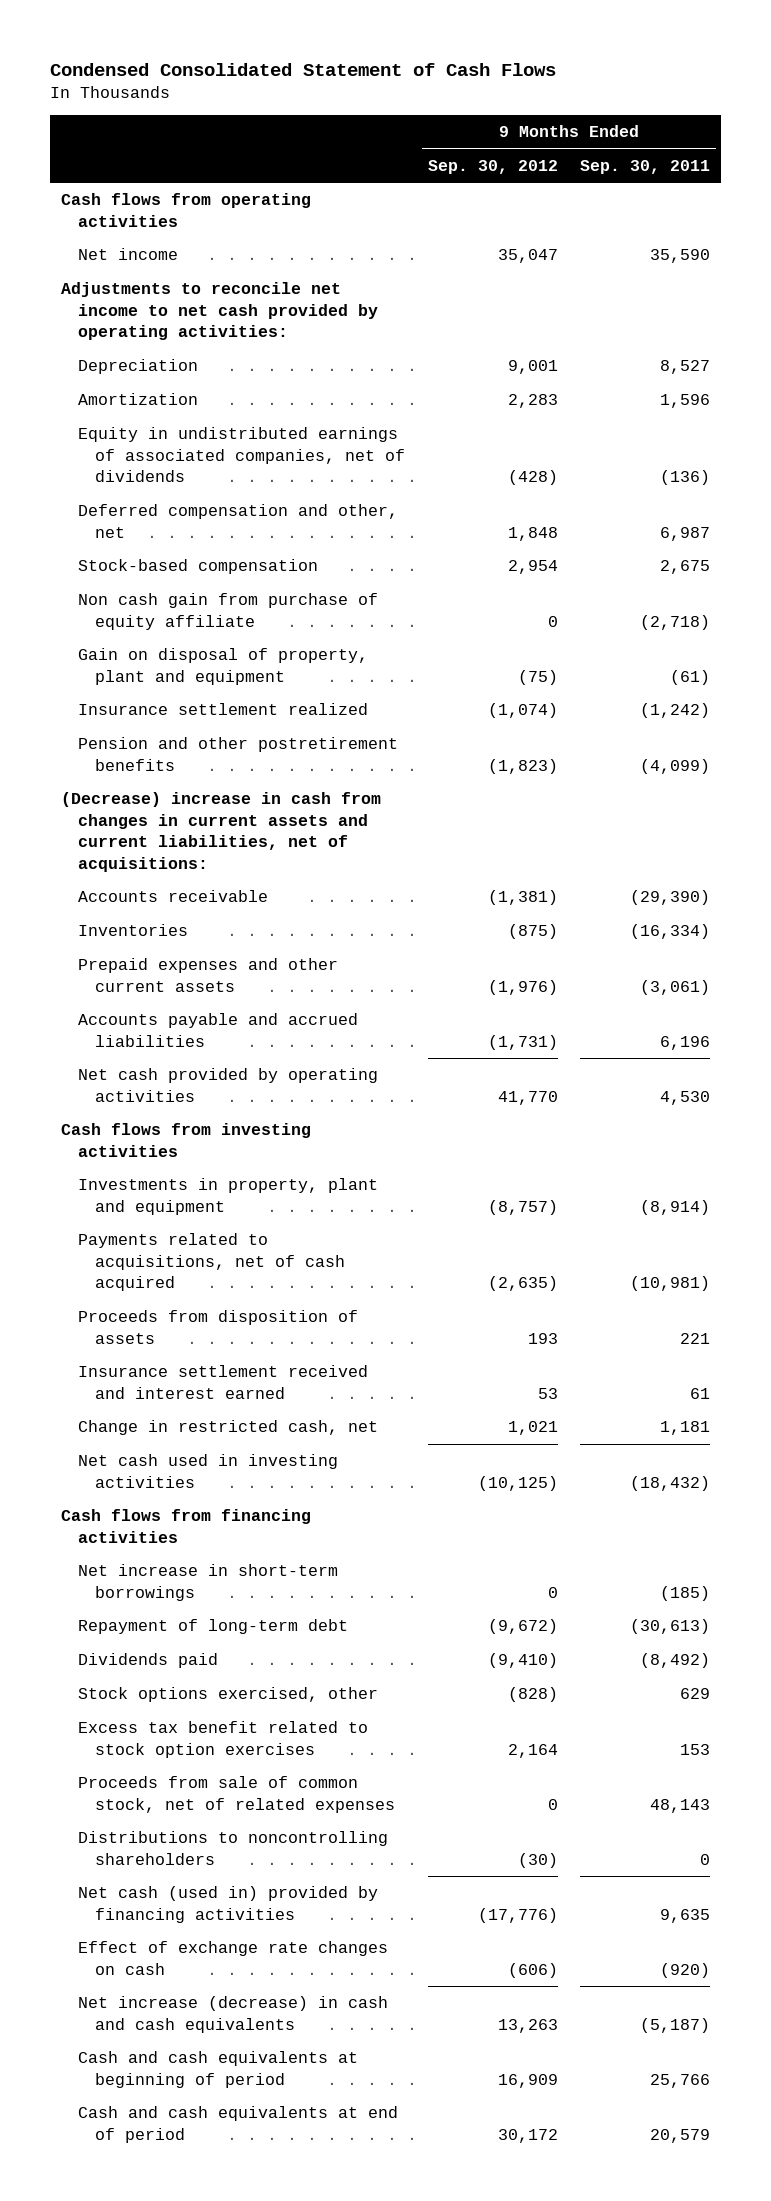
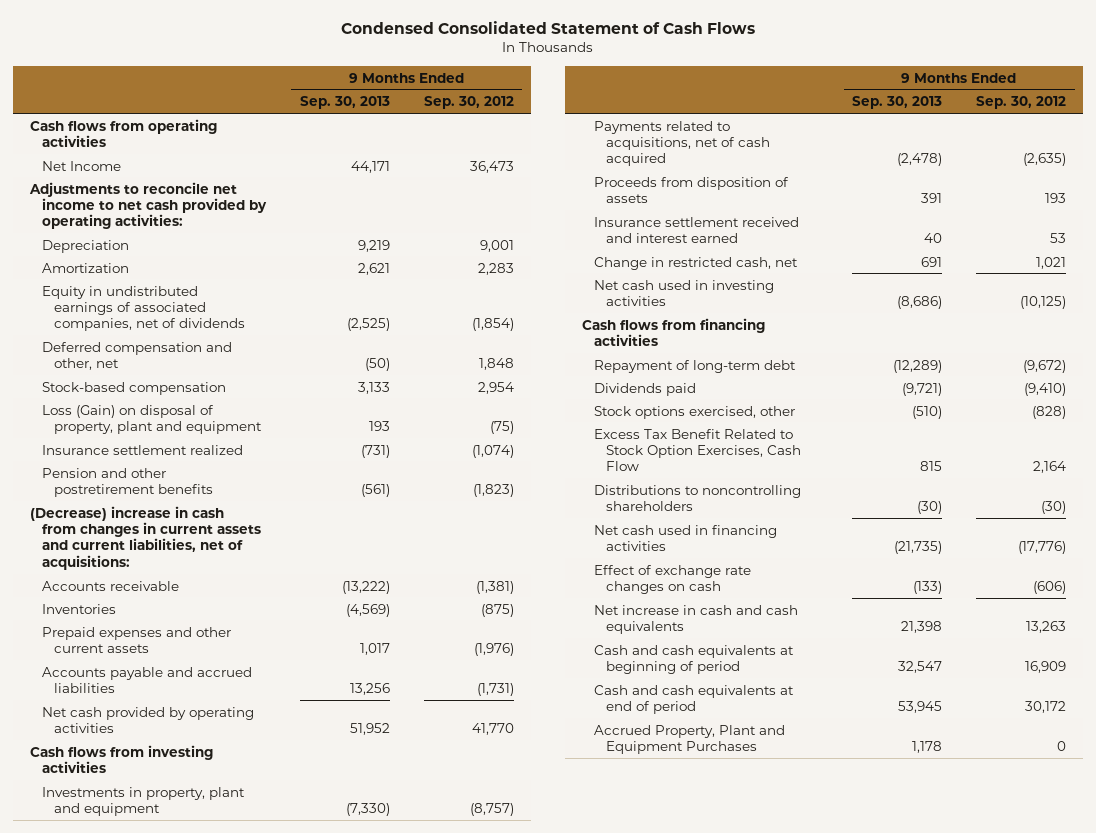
- | 9 Months Ended Sep. 30, 2012 | 9 Months Ended Sep. 30, 2011
+ | 9 Months Ended Sep. 30, 2013 | 9 Months Ended Sep. 30, 2012
- Net income | 35,047 | 35,590
+ Net Income | 44,171 | 36,473
- Equity in undistributed earnings of associated companies, net of dividends | (428) | (136)
+ Equity in undistributed earnings of associated companies, net of dividends | (2,525) | (1,854)
- Non cash gain from purchase of equity affiliate | 0 | (2,718)
- Gain on disposal of property, plant and equipment | (75) | (61)
+ Loss (Gain) on disposal of property, plant and equipment | 193 | (75)
- Net increase in short-term borrowings | 0 | (185)
- Excess tax benefit related to stock option exercises | 2,164 | 153
- Proceeds from sale of common stock, net of related expenses | 0 | 48,143
+ Excess Tax Benefit Related to Stock Option Exercises, Cash Flow | 815 | 2,164
- Net cash (used in) provided by financing activities | (17,776) | 9,635
+ Net cash used in financing activities | (21,735) | (17,776)
- Net increase (decrease) in cash and cash equivalents | 13,263 | (5,187)
+ Net increase in cash and cash equivalents | 21,398 | 13,263
+ Accrued Property, Plant and Equipment Purchases | 1,178 | 0

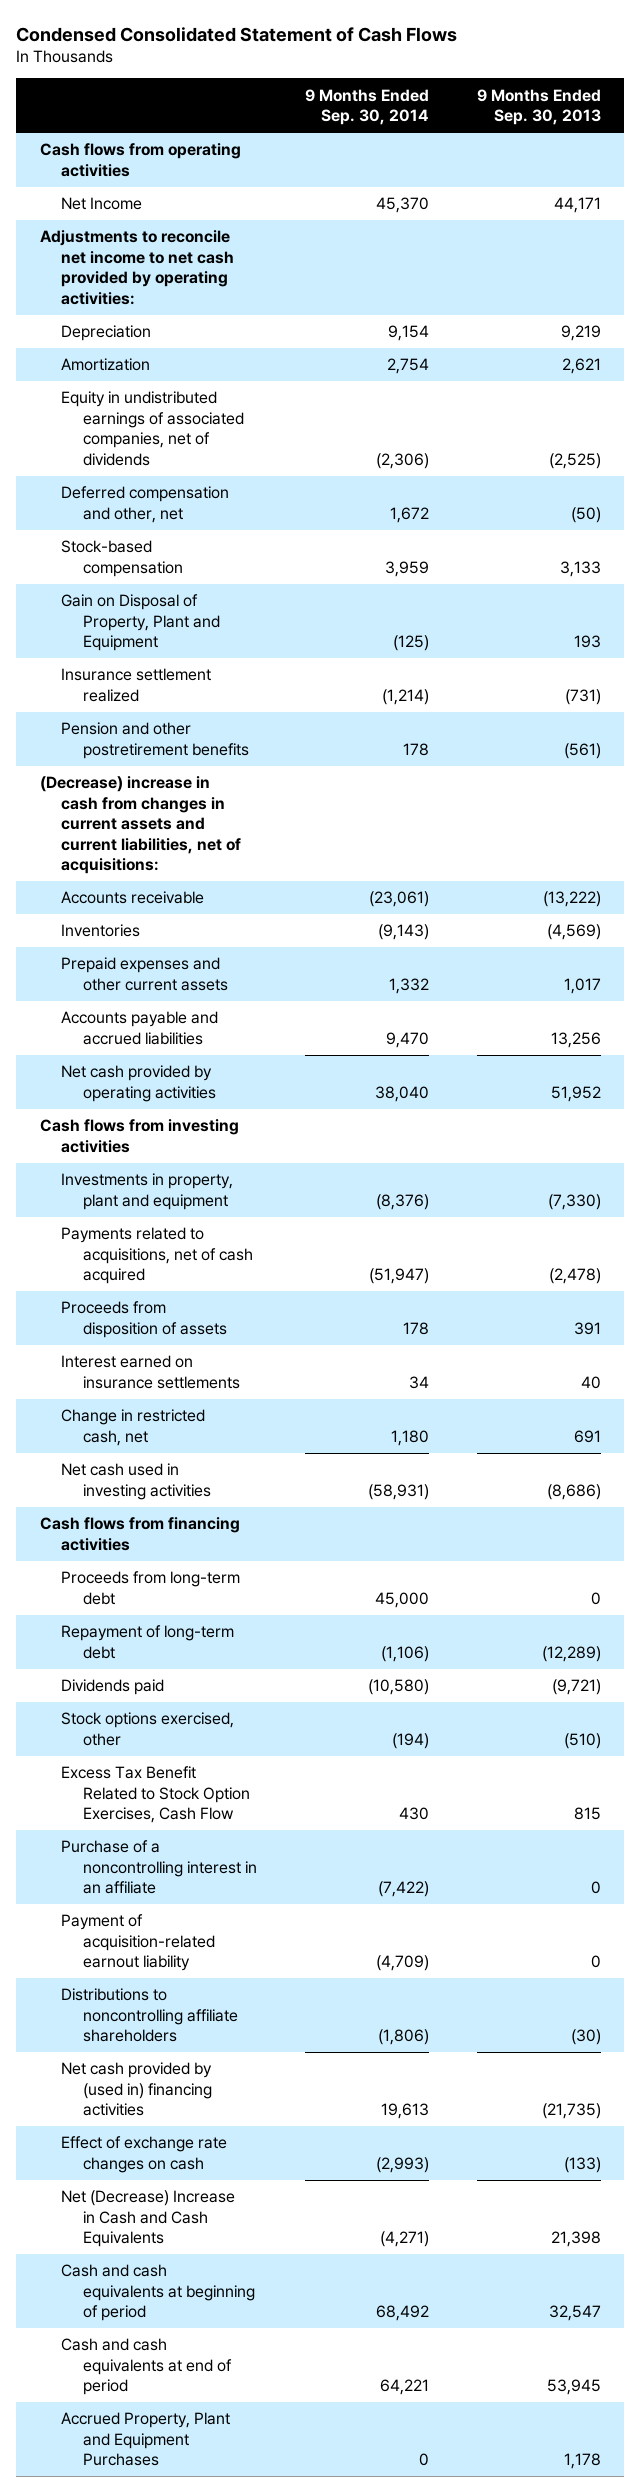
- | 9 Months Ended Sep. 30, 2013 | 9 Months Ended Sep. 30, 2012
+ | 9 Months Ended Sep. 30, 2014 | 9 Months Ended Sep. 30, 2013
- Loss (Gain) on disposal of property, plant and equipment | 193 | (75)
+ Gain on Disposal of Property, Plant and Equipment | (125) | 193
- Insurance settlement received and interest earned | 40 | 53
+ Interest earned on insurance settlements | 34 | 40
+ Proceeds from long-term debt | 45,000 | 0
- Distributions to noncontrolling shareholders | (30) | (30)
- Net cash used in financing activities | (21,735) | (17,776)
+ Purchase of a noncontrolling interest in an affiliate | (7,422) | 0
+ Payment of acquisition-related earnout liability | (4,709) | 0
+ Distributions to noncontrolling affiliate shareholders | (1,806) | (30)
+ Net cash provided by (used in) financing activities | 19,613 | (21,735)
- Net increase in cash and cash equivalents | 21,398 | 13,263
+ Net (Decrease) Increase in Cash and Cash Equivalents | (4,271) | 21,398

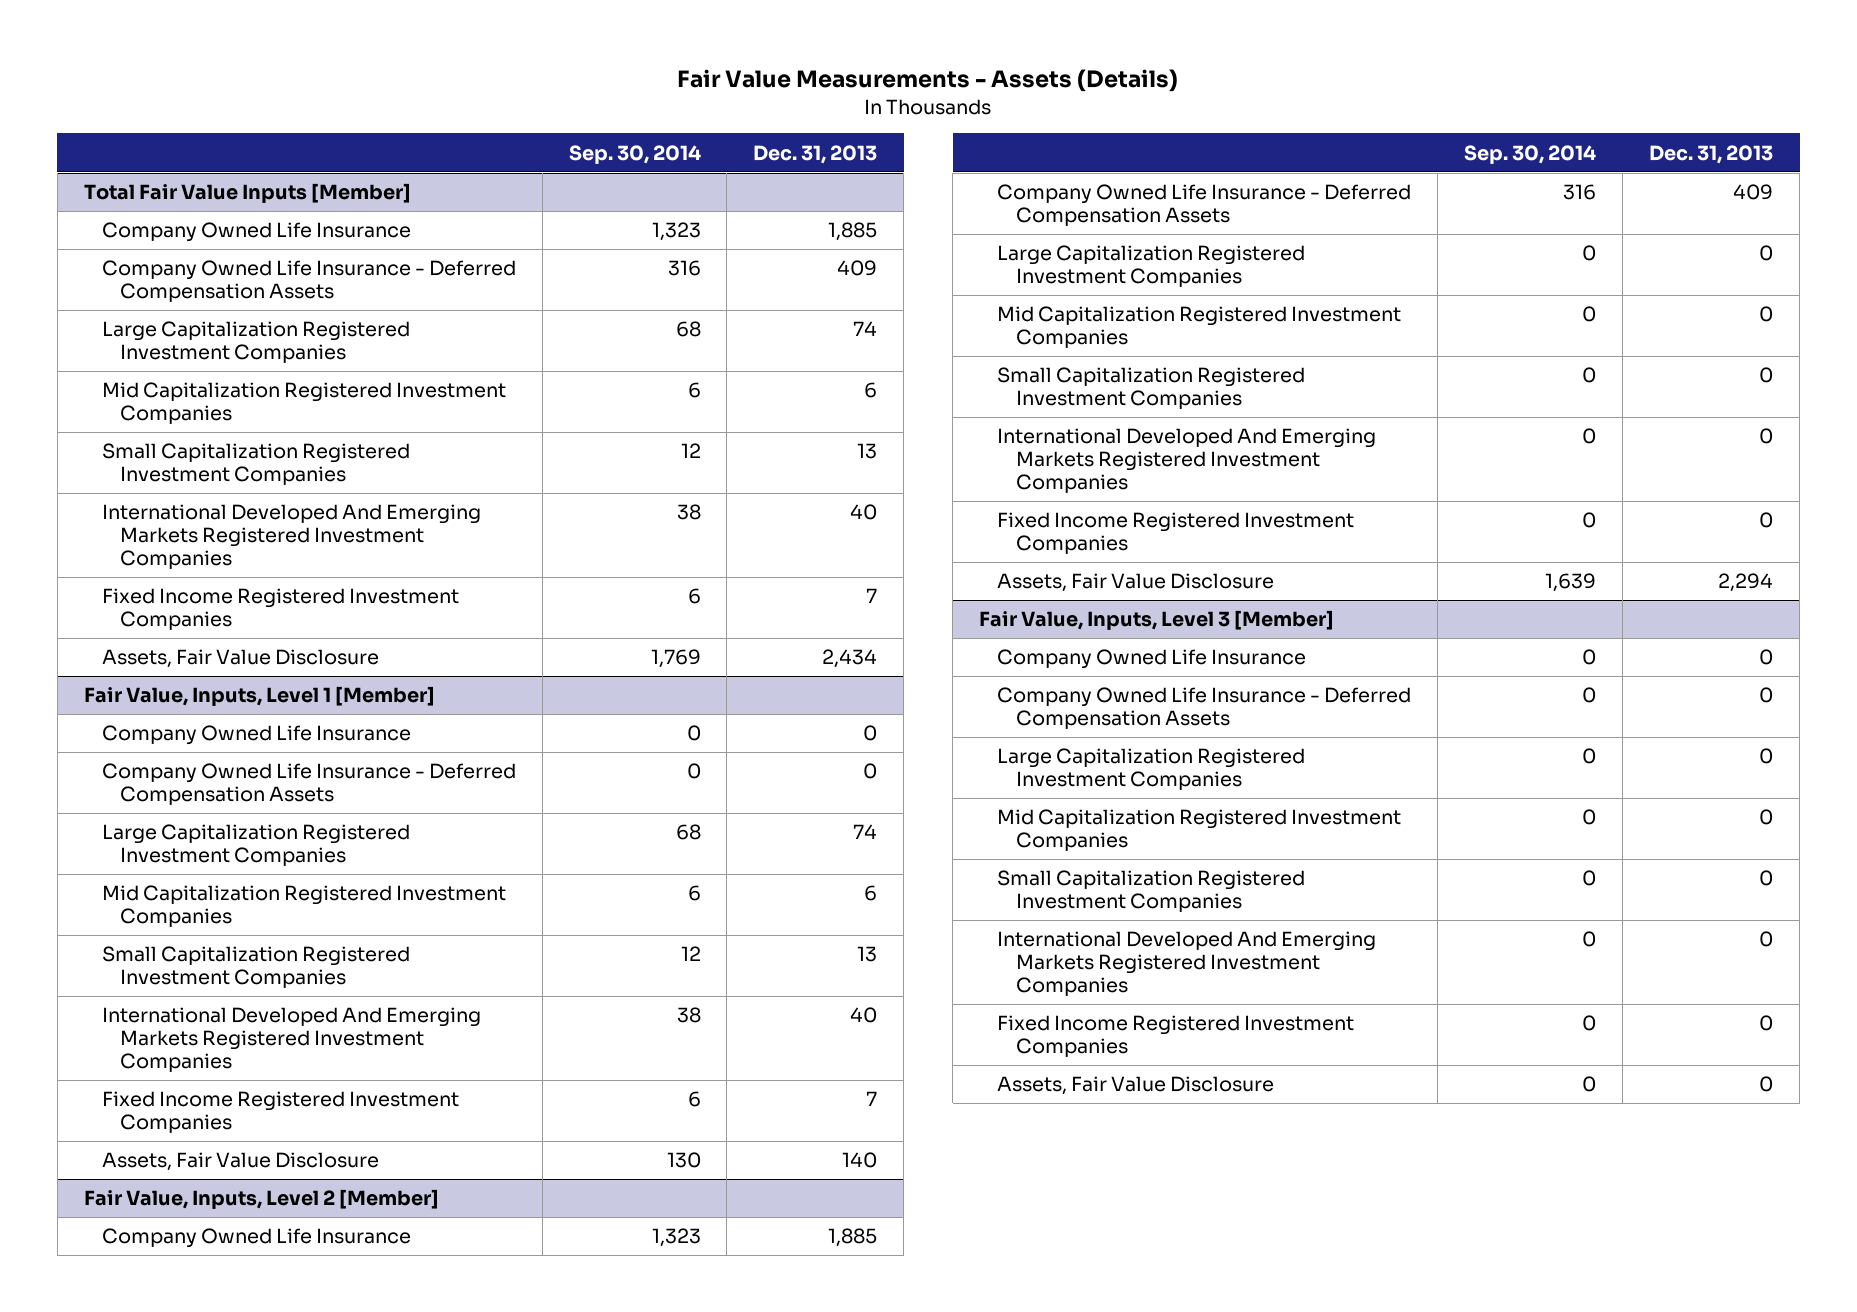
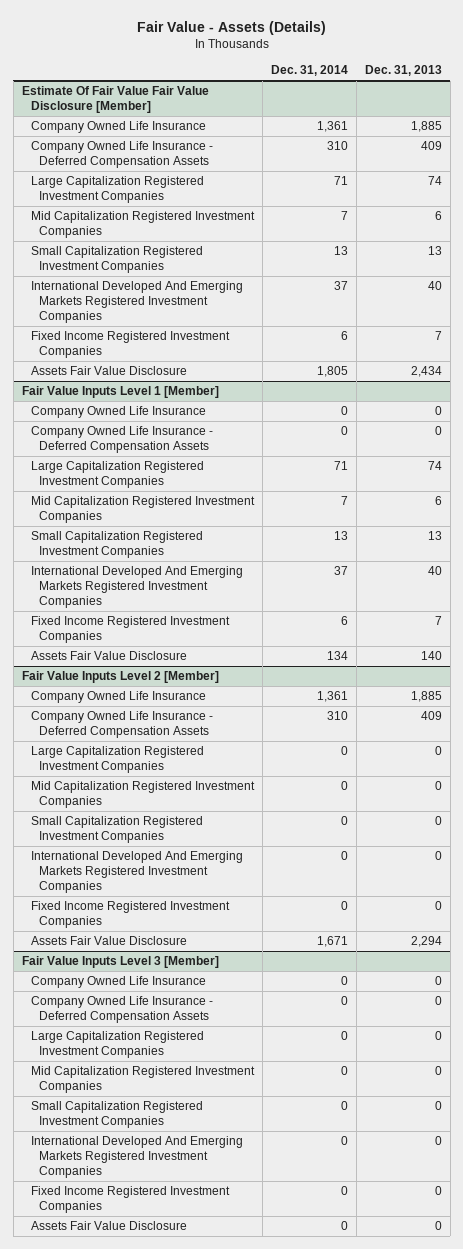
- Fair Value Measurements - Assets (Details)
+ Fair Value - Assets (Details)
- | Sep. 30, 2014 | Dec. 31, 2013
+ | Dec. 31, 2014 | Dec. 31, 2013
- Total Fair Value Inputs [Member]
+ Estimate Of Fair Value Fair Value Disclosure [Member]
- Assets, Fair Value Disclosure | 1,769 | 2,434
- Fair Value, Inputs, Level 1 [Member]
+ Assets Fair Value Disclosure | 1,805 | 2,434
+ Fair Value Inputs Level 1 [Member]
- Assets, Fair Value Disclosure | 130 | 140
- Fair Value, Inputs, Level 2 [Member]
+ Assets Fair Value Disclosure | 134 | 140
+ Fair Value Inputs Level 2 [Member]
- Assets, Fair Value Disclosure | 1,639 | 2,294
- Fair Value, Inputs, Level 3 [Member]
+ Assets Fair Value Disclosure | 1,671 | 2,294
+ Fair Value Inputs Level 3 [Member]
- Assets, Fair Value Disclosure | 0 | 0
+ Assets Fair Value Disclosure | 0 | 0

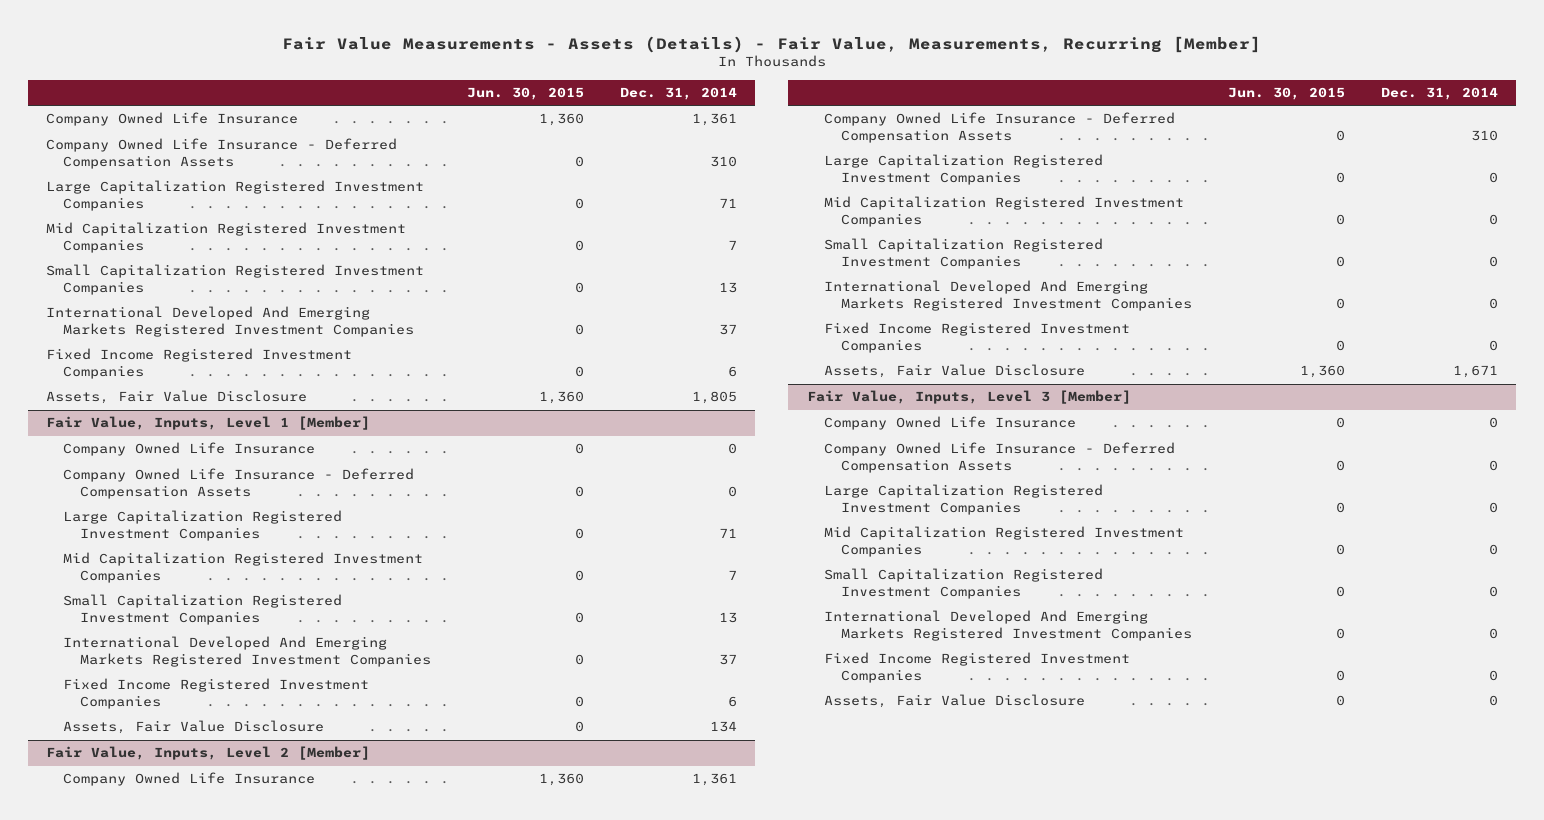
- Fair Value - Assets (Details)
+ Fair Value Measurements - Assets (Details) - Fair Value, Measurements, Recurring [Member]
- | Dec. 31, 2014 | Dec. 31, 2013
+ | Jun. 30, 2015 | Dec. 31, 2014
- Estimate Of Fair Value Fair Value Disclosure [Member]
- Assets Fair Value Disclosure | 1,805 | 2,434
- Fair Value Inputs Level 1 [Member]
+ Assets, Fair Value Disclosure | 1,360 | 1,805
+ Fair Value, Inputs, Level 1 [Member]
- Assets Fair Value Disclosure | 134 | 140
- Fair Value Inputs Level 2 [Member]
+ Assets, Fair Value Disclosure | 0 | 134
+ Fair Value, Inputs, Level 2 [Member]
- Assets Fair Value Disclosure | 1,671 | 2,294
- Fair Value Inputs Level 3 [Member]
+ Assets, Fair Value Disclosure | 1,360 | 1,671
+ Fair Value, Inputs, Level 3 [Member]
- Assets Fair Value Disclosure | 0 | 0
+ Assets, Fair Value Disclosure | 0 | 0

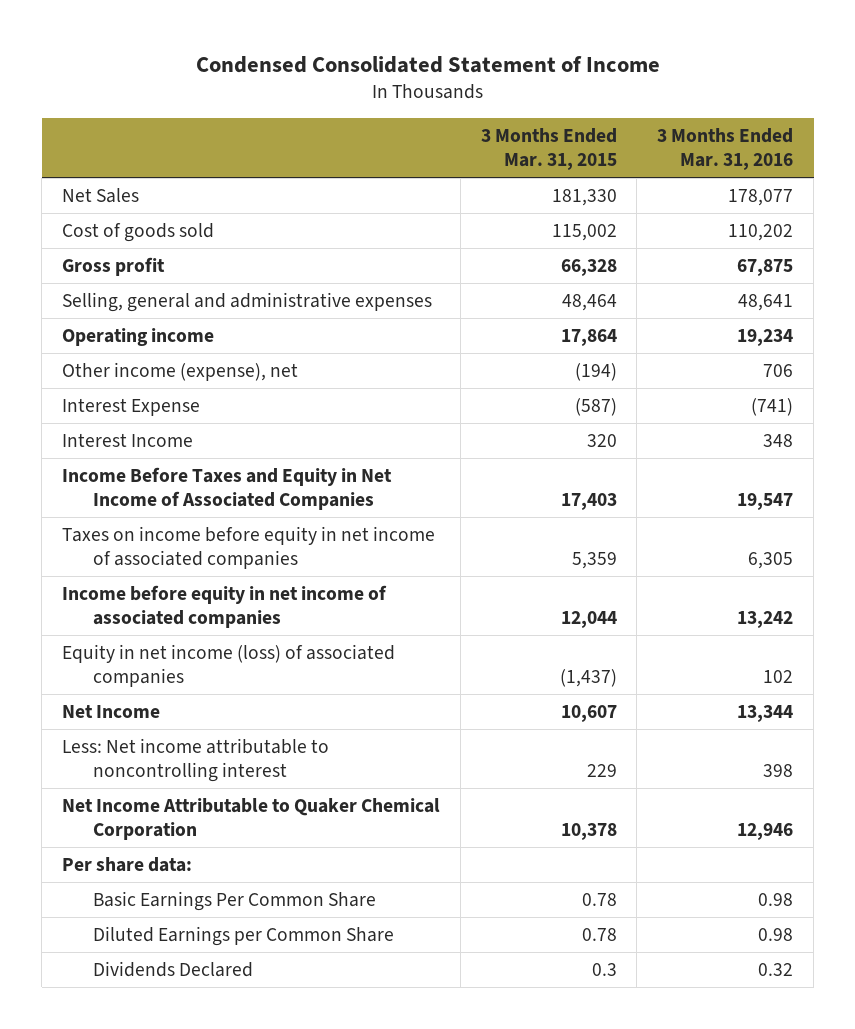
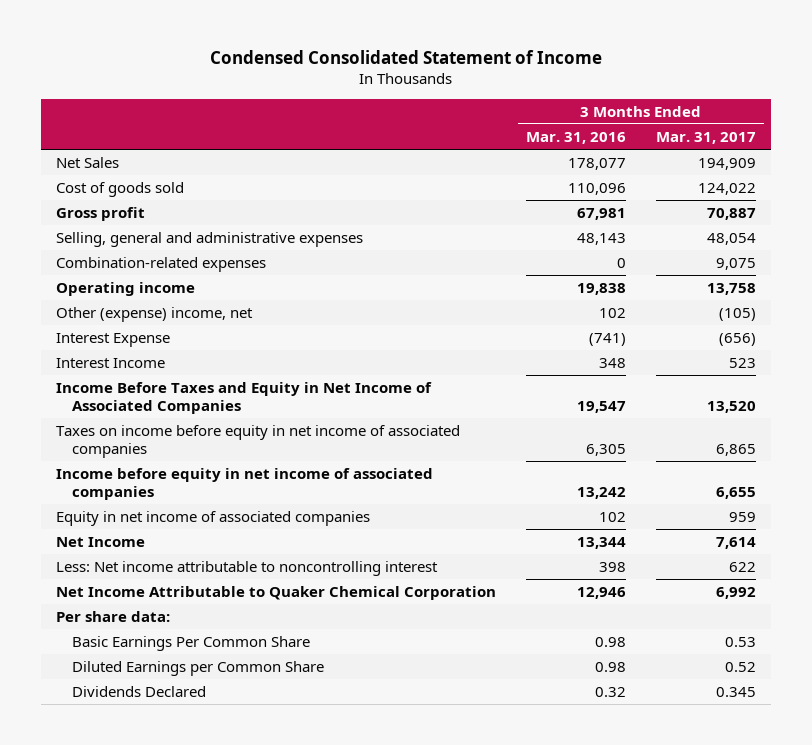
- | 3 Months Ended Mar. 31, 2015 | 3 Months Ended Mar. 31, 2016
+ | 3 Months Ended Mar. 31, 2016 | 3 Months Ended Mar. 31, 2017
- Cost of goods sold | 115,002 | 110,202
- Gross profit | 66,328 | 67,875
- Selling, general and administrative expenses | 48,464 | 48,641
- Operating income | 17,864 | 19,234
- Other income (expense), net | (194) | 706
+ Cost of goods sold | 110,096 | 124,022
+ Gross profit | 67,981 | 70,887
+ Selling, general and administrative expenses | 48,143 | 48,054
+ Combination-related expenses | 0 | 9,075
+ Operating income | 19,838 | 13,758
+ Other (expense) income, net | 102 | (105)
- Equity in net income (loss) of associated companies | (1,437) | 102
+ Equity in net income of associated companies | 102 | 959

